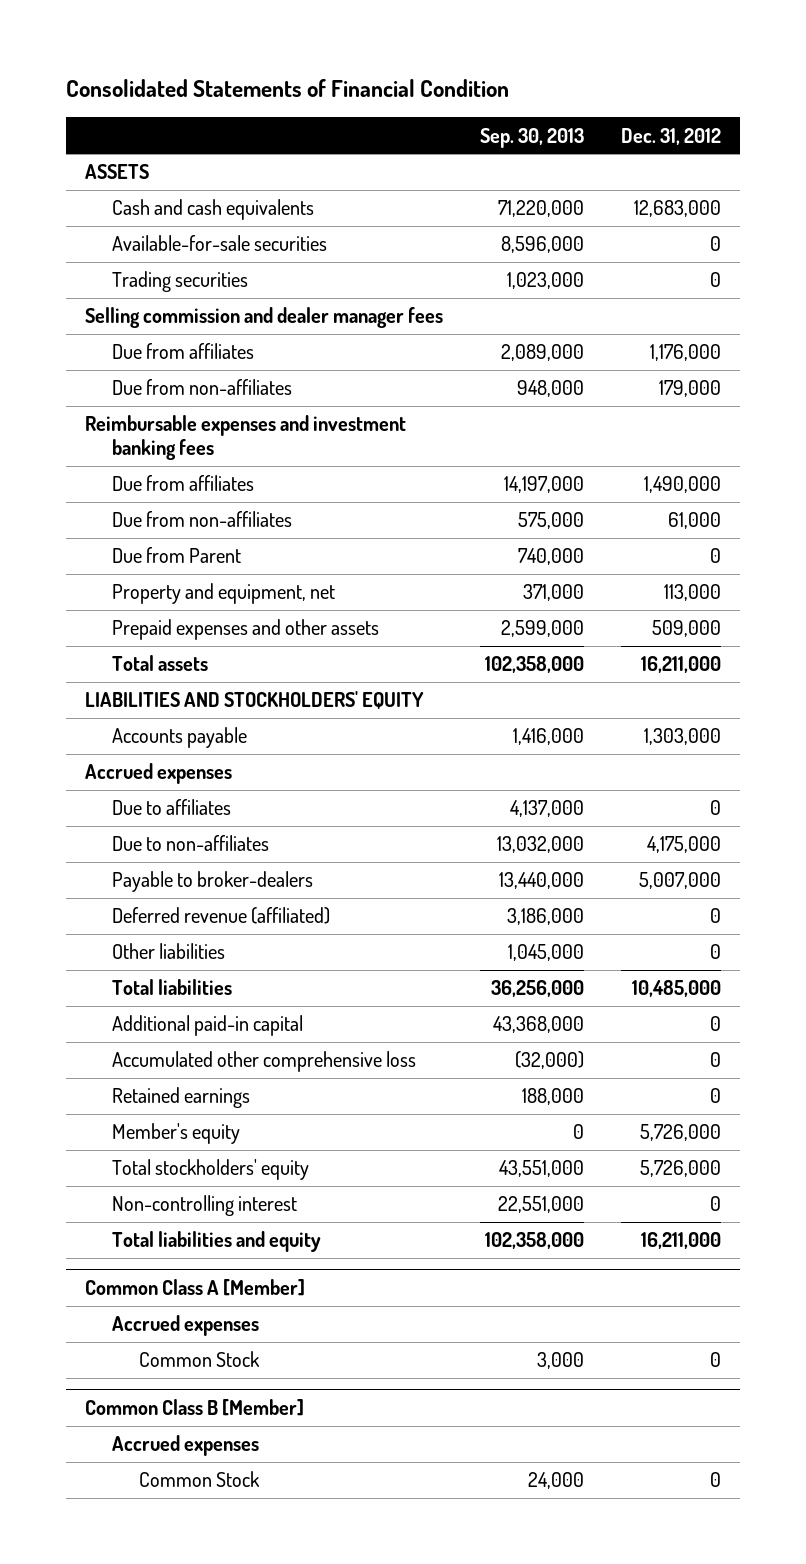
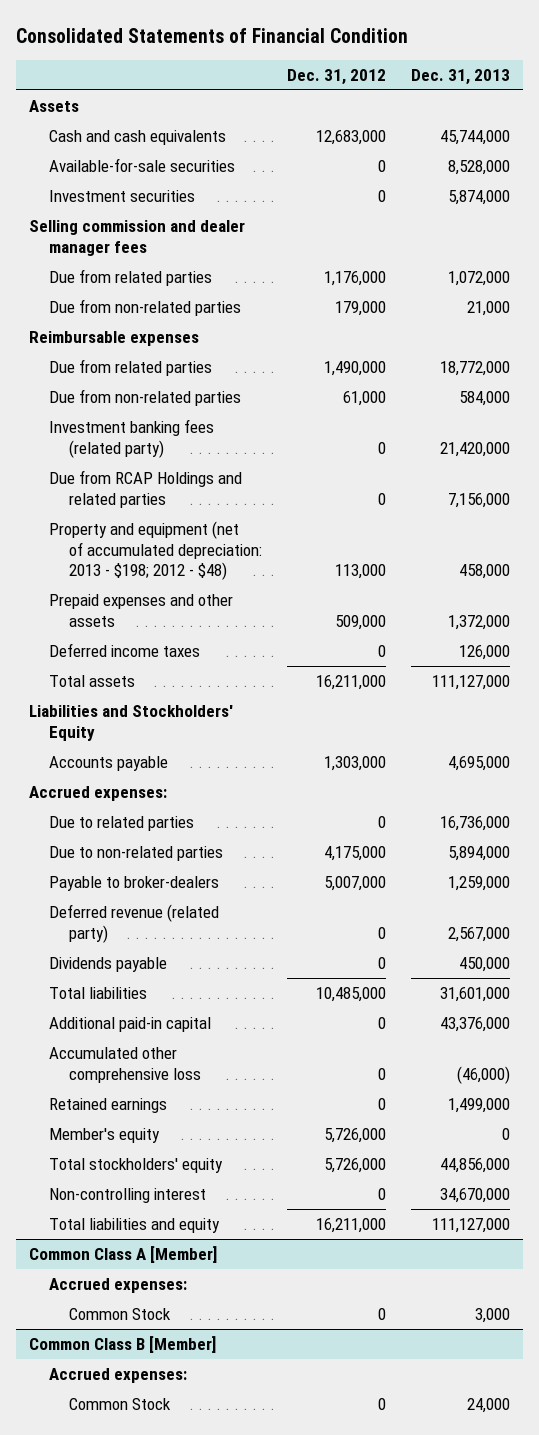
- | Sep. 30, 2013 | Dec. 31, 2012
+ | Dec. 31, 2012 | Dec. 31, 2013
- ASSETS
+ Assets
- Trading securities | 1,023,000 | 0
+ Investment securities | 0 | 5,874,000
- Due from affiliates | 2,089,000 | 1,176,000
- Due from non-affiliates | 948,000 | 179,000
- Reimbursable expenses and investment banking fees
- Due from affiliates | 14,197,000 | 1,490,000
- Due from non-affiliates | 575,000 | 61,000
- Due from Parent | 740,000 | 0
- Property and equipment, net | 371,000 | 113,000
+ Due from related parties | 1,176,000 | 1,072,000
+ Due from non-related parties | 179,000 | 21,000
+ Reimbursable expenses
+ Due from related parties | 1,490,000 | 18,772,000
+ Due from non-related parties | 61,000 | 584,000
+ Investment banking fees (related party) | 0 | 21,420,000
+ Due from RCAP Holdings and related parties | 0 | 7,156,000
+ Property and equipment (net of accumulated depreciation: 2013 - $198; 2012 - $48) | 113,000 | 458,000
+ Deferred income taxes | 0 | 126,000
- LIABILITIES AND STOCKHOLDERS' EQUITY
+ Liabilities and Stockholders' Equity
- Accrued expenses
- Due to affiliates | 4,137,000 | 0
- Due to non-affiliates | 13,032,000 | 4,175,000
+ Accrued expenses:
+ Due to related parties | 0 | 16,736,000
+ Due to non-related parties | 4,175,000 | 5,894,000
- Deferred revenue (affiliated) | 3,186,000 | 0
- Other liabilities | 1,045,000 | 0
+ Deferred revenue (related party) | 0 | 2,567,000
+ Dividends payable | 0 | 450,000
@ Common Class A [Member]
- Accrued expenses
+ Accrued expenses:
@ Common Class B [Member]
- Accrued expenses
+ Accrued expenses:

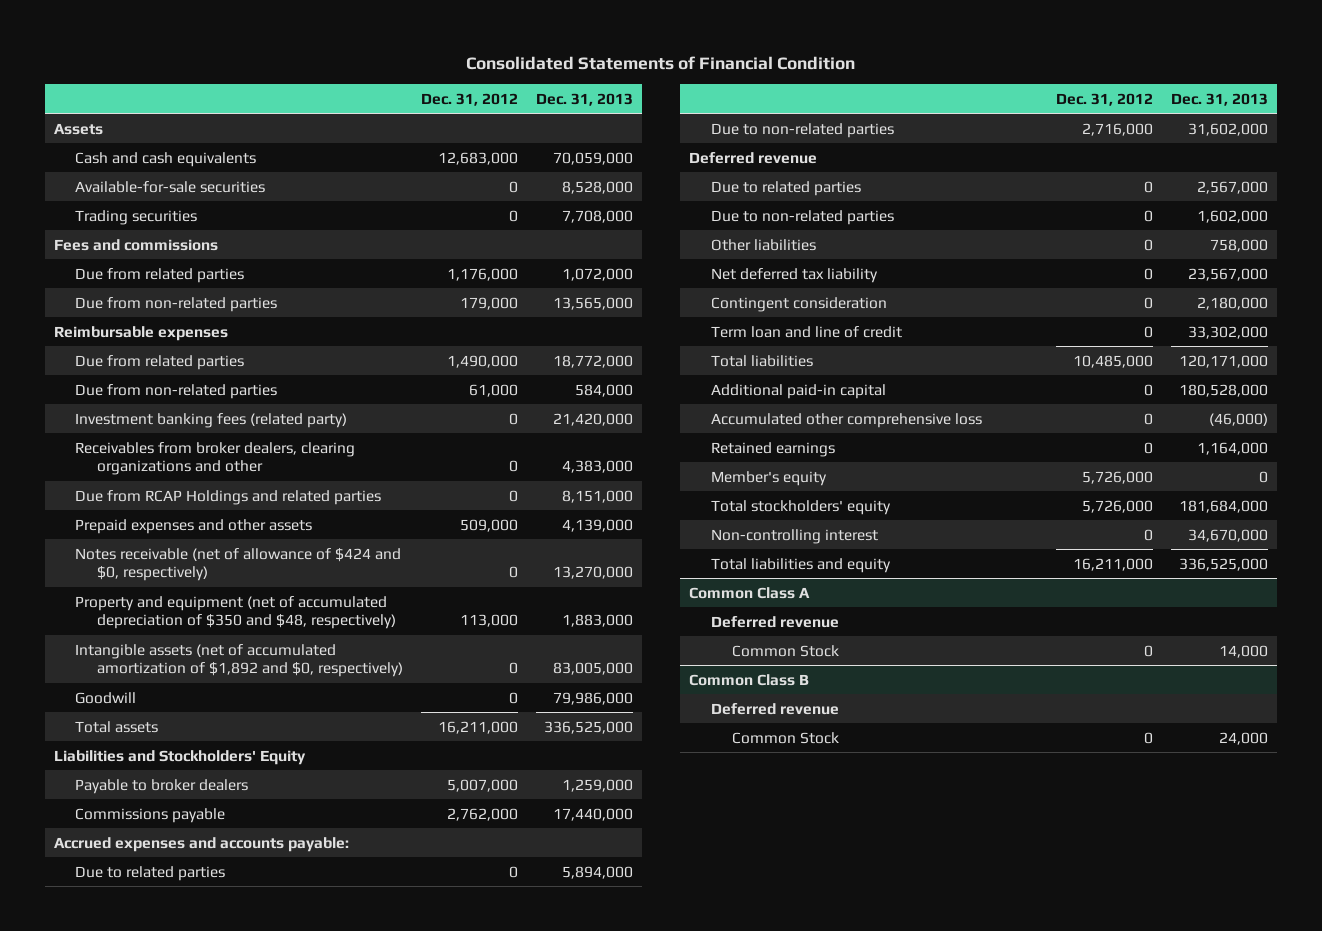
- Cash and cash equivalents | 12,683,000 | 45,744,000
+ Cash and cash equivalents | 12,683,000 | 70,059,000
- Investment securities | 0 | 5,874,000
- Selling commission and dealer manager fees
+ Trading securities | 0 | 7,708,000
+ Fees and commissions
- Due from non-related parties | 179,000 | 21,000
+ Due from non-related parties | 179,000 | 13,565,000
- Due from RCAP Holdings and related parties | 0 | 7,156,000
- Property and equipment (net of accumulated depreciation: 2013 - $198; 2012 - $48) | 113,000 | 458,000
- Prepaid expenses and other assets | 509,000 | 1,372,000
- Deferred income taxes | 0 | 126,000
- Total assets | 16,211,000 | 111,127,000
+ Receivables from broker dealers, clearing organizations and other | 0 | 4,383,000
+ Due from RCAP Holdings and related parties | 0 | 8,151,000
+ Prepaid expenses and other assets | 509,000 | 4,139,000
+ Notes receivable (net of allowance of $424 and $0, respectively) | 0 | 13,270,000
+ Property and equipment (net of accumulated depreciation of $350 and $48, respectively) | 113,000 | 1,883,000
+ Intangible assets (net of accumulated amortization of $1,892 and $0, respectively) | 0 | 83,005,000
+ Goodwill | 0 | 79,986,000
+ Total assets | 16,211,000 | 336,525,000
- Accounts payable | 1,303,000 | 4,695,000
- Accrued expenses:
- Due to related parties | 0 | 16,736,000
- Due to non-related parties | 4,175,000 | 5,894,000
- Payable to broker-dealers | 5,007,000 | 1,259,000
- Deferred revenue (related party) | 0 | 2,567,000
- Dividends payable | 0 | 450,000
- Total liabilities | 10,485,000 | 31,601,000
- Additional paid-in capital | 0 | 43,376,000
+ Payable to broker dealers | 5,007,000 | 1,259,000
+ Commissions payable | 2,762,000 | 17,440,000
+ Accrued expenses and accounts payable:
+ Due to related parties | 0 | 5,894,000
+ Due to non-related parties | 2,716,000 | 31,602,000
+ Deferred revenue
+ Due to related parties | 0 | 2,567,000
+ Due to non-related parties | 0 | 1,602,000
+ Other liabilities | 0 | 758,000
+ Net deferred tax liability | 0 | 23,567,000
+ Contingent consideration | 0 | 2,180,000
+ Term loan and line of credit | 0 | 33,302,000
+ Total liabilities | 10,485,000 | 120,171,000
+ Additional paid-in capital | 0 | 180,528,000
- Retained earnings | 0 | 1,499,000
+ Retained earnings | 0 | 1,164,000
- Total stockholders' equity | 5,726,000 | 44,856,000
+ Total stockholders' equity | 5,726,000 | 181,684,000
- Total liabilities and equity | 16,211,000 | 111,127,000
- Common Class A [Member]
- Accrued expenses:
- Common Stock | 0 | 3,000
- Common Class B [Member]
- Accrued expenses:
+ Total liabilities and equity | 16,211,000 | 336,525,000
+ Common Class A
+ Deferred revenue
+ Common Stock | 0 | 14,000
+ Common Class B
+ Deferred revenue

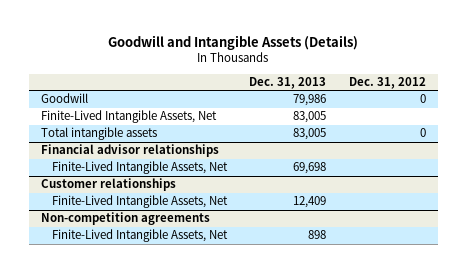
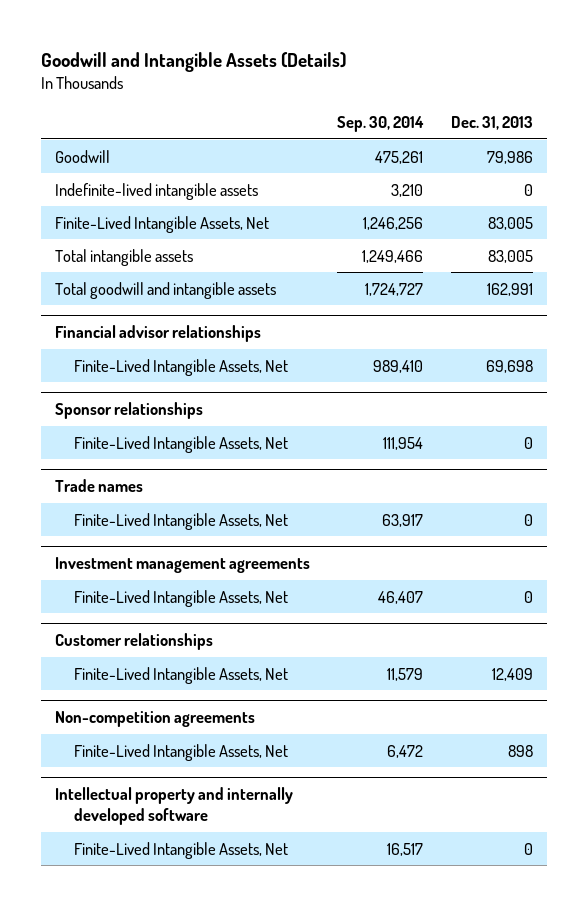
- | Dec. 31, 2013 | Dec. 31, 2012
+ | Sep. 30, 2014 | Dec. 31, 2013
+ Indefinite-lived intangible assets | 3,210 | 0
+ Total goodwill and intangible assets | 1,724,727 | 162,991
+ Sponsor relationships
+ Finite-Lived Intangible Assets, Net | 111,954 | 0
+ Trade names
+ Finite-Lived Intangible Assets, Net | 63,917 | 0
+ Investment management agreements
+ Finite-Lived Intangible Assets, Net | 46,407 | 0
+ Intellectual property and internally developed software
+ Finite-Lived Intangible Assets, Net | 16,517 | 0

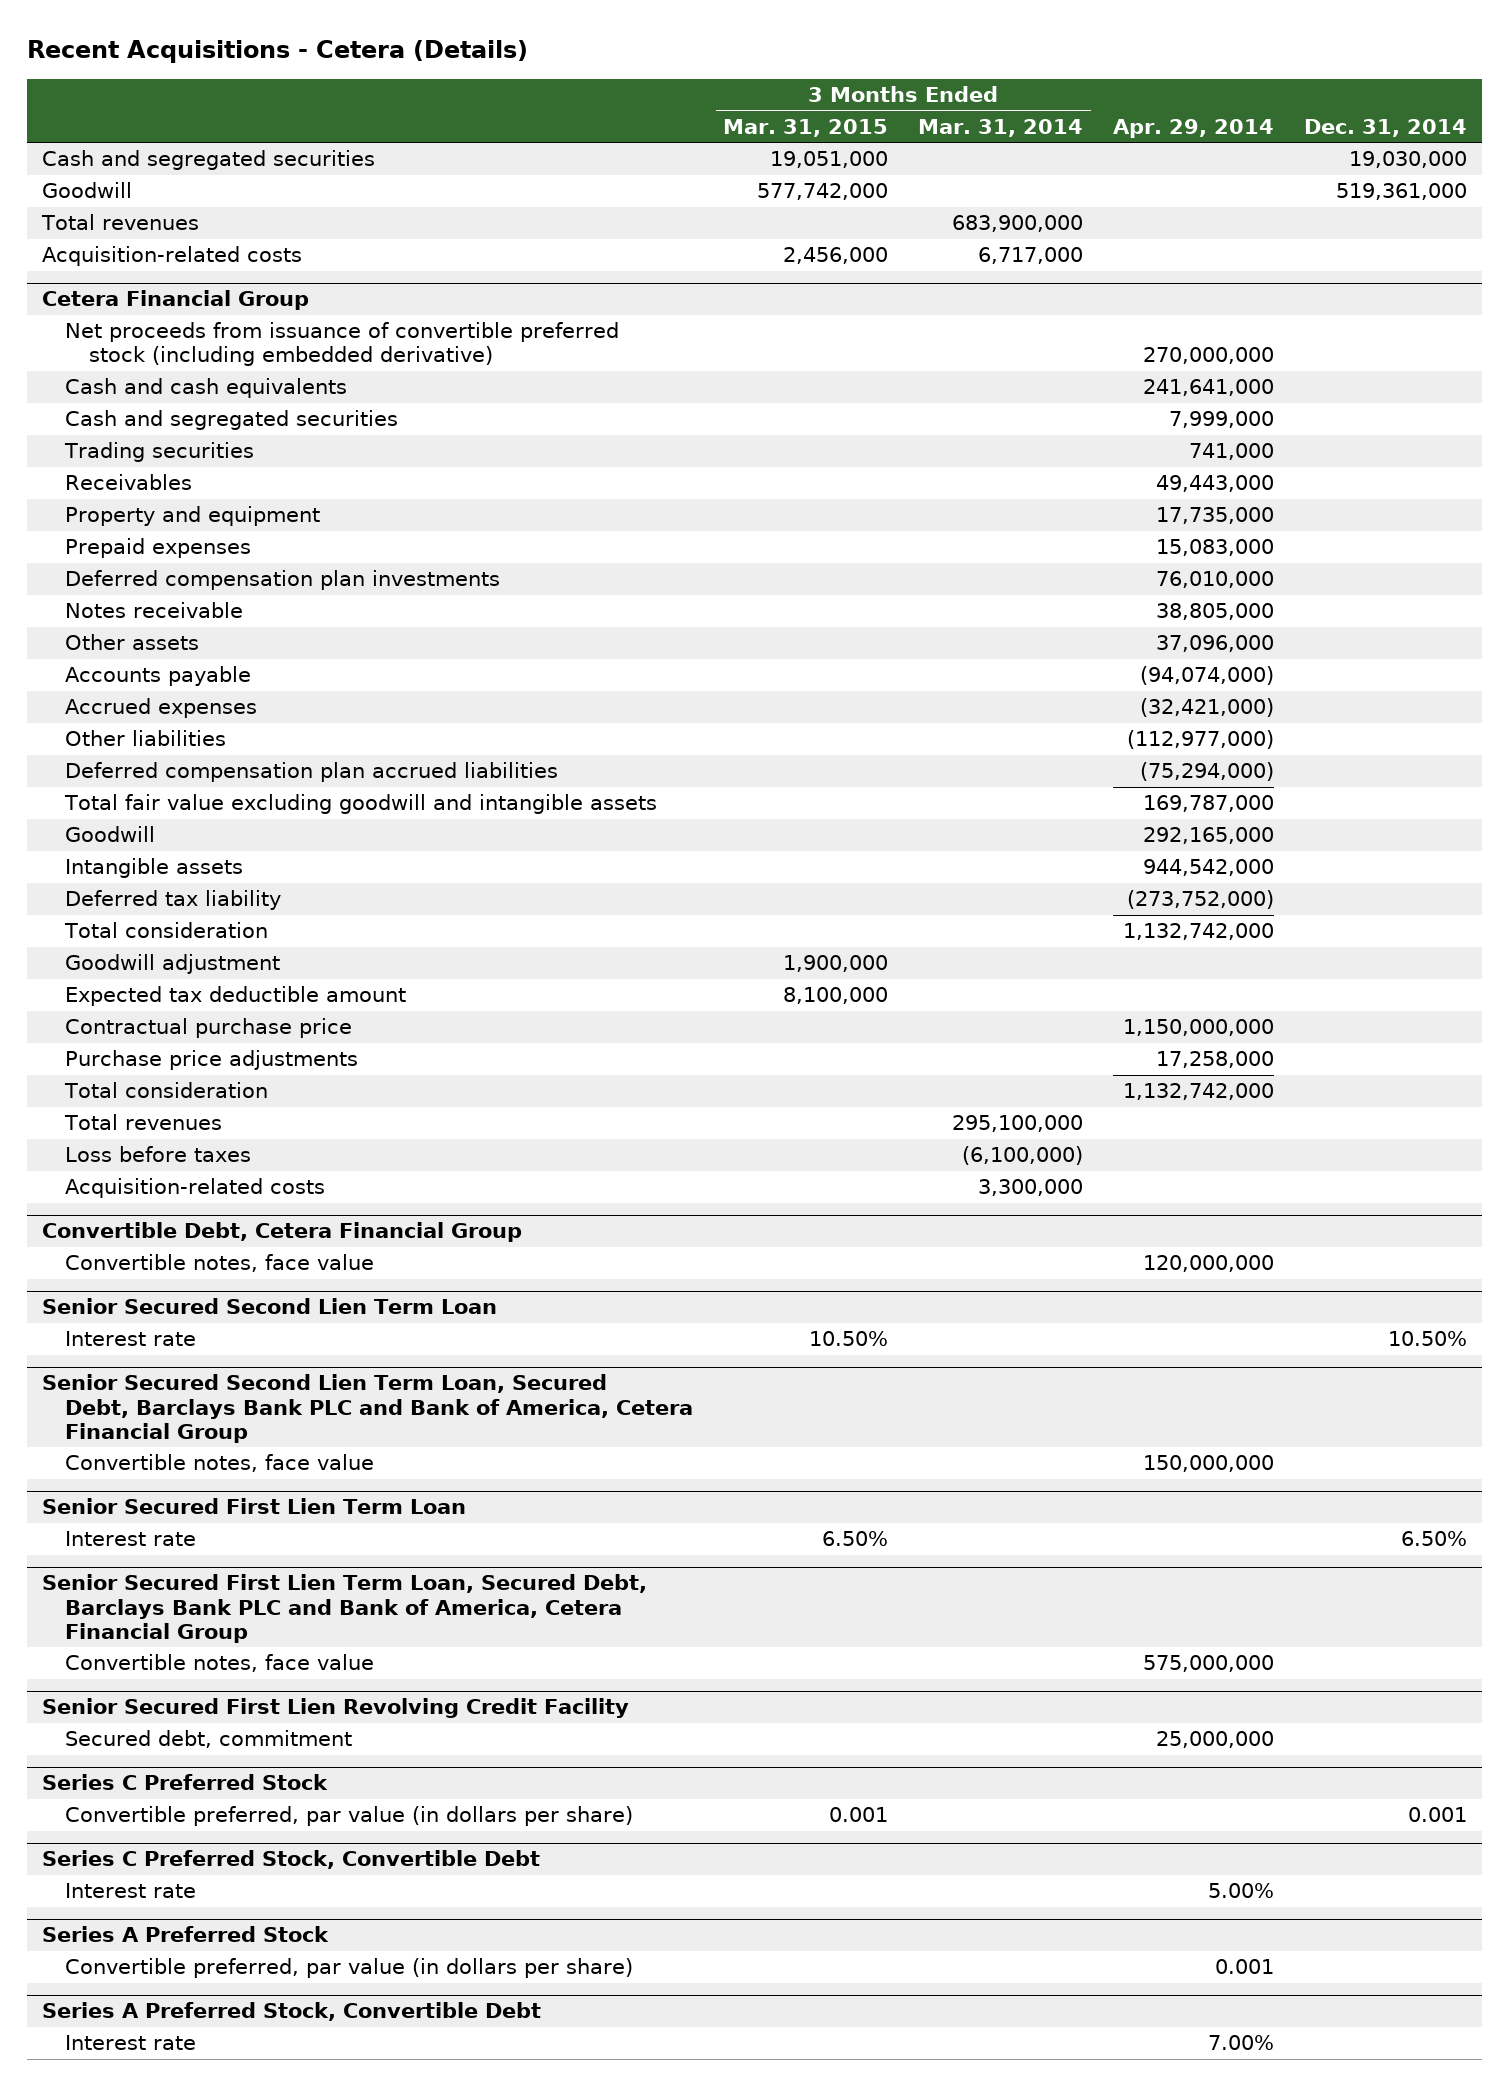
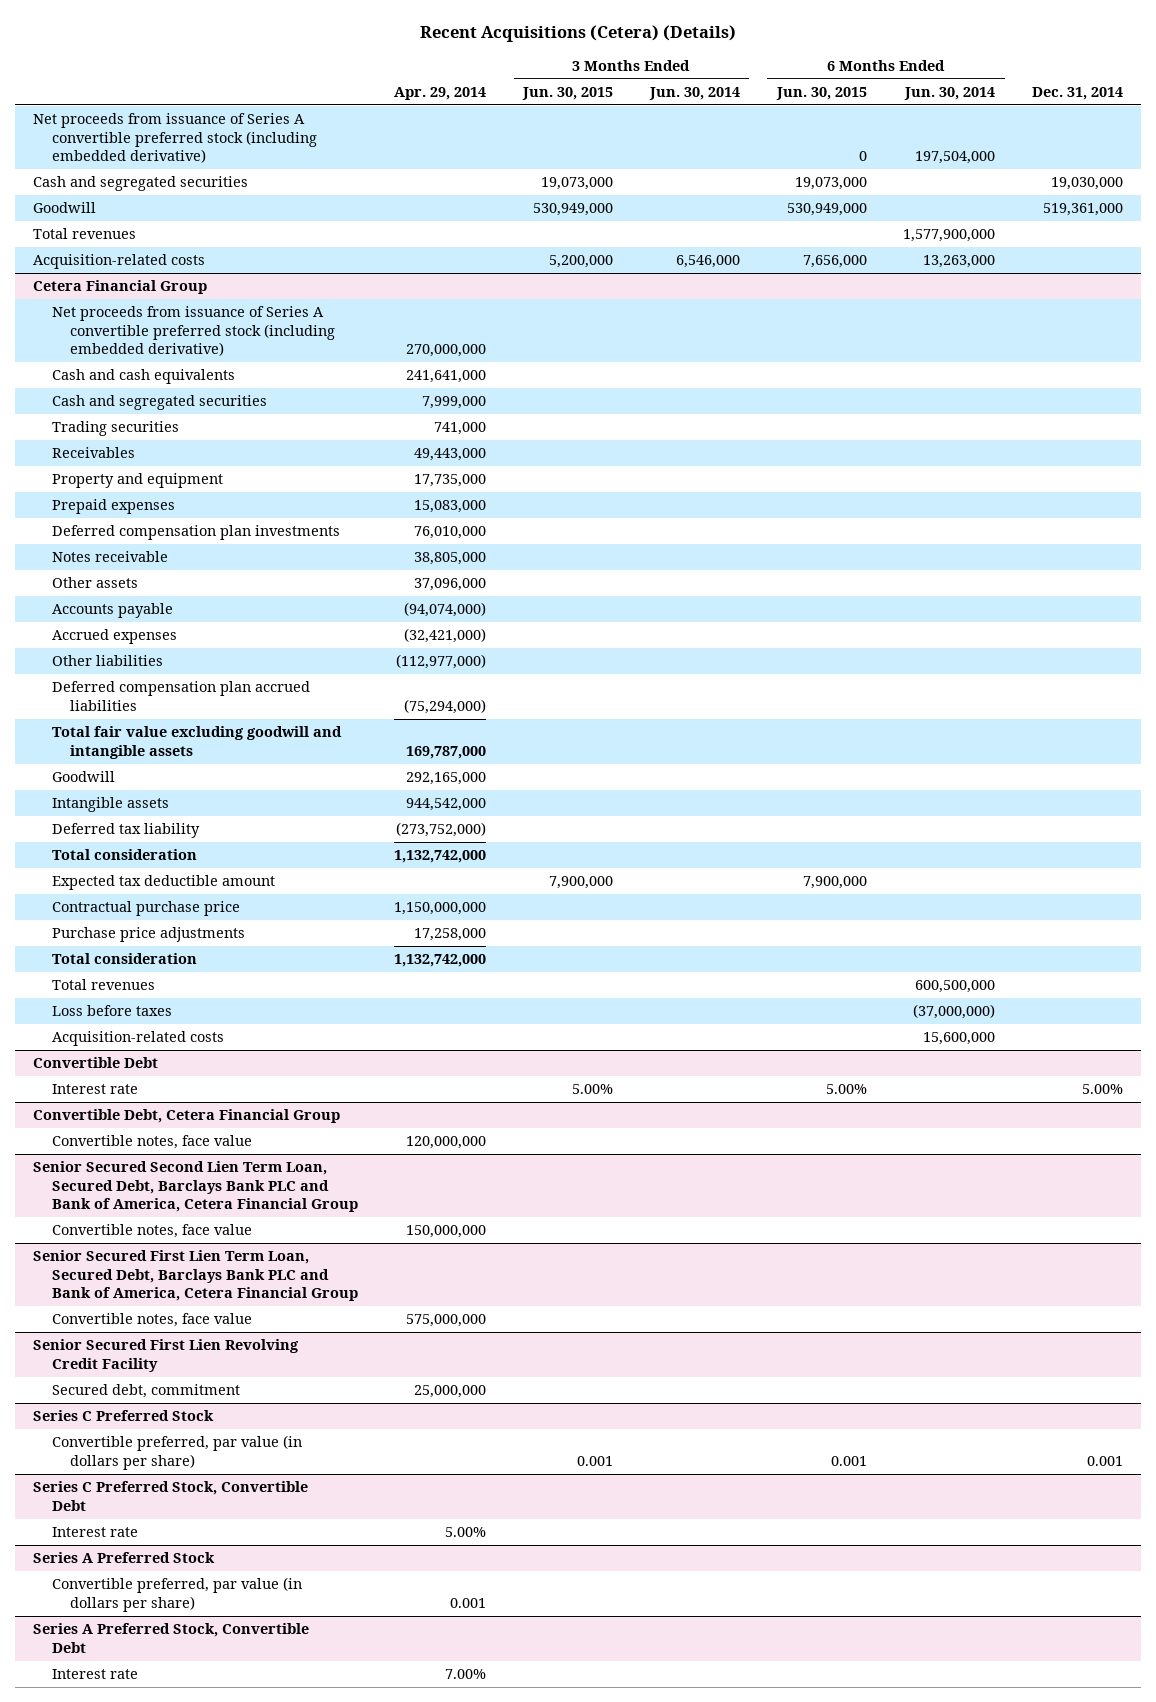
- Recent Acquisitions - Cetera (Details)
+ Recent Acquisitions (Cetera) (Details)
- | 3 Months Ended Mar. 31, 2015 | 3 Months Ended Mar. 31, 2014 | Apr. 29, 2014 | Dec. 31, 2014
+ | Apr. 29, 2014 | 3 Months Ended Jun. 30, 2015 | 3 Months Ended Jun. 30, 2014 | 6 Months Ended Jun. 30, 2015 | 6 Months Ended Jun. 30, 2014 | Dec. 31, 2014
+ Net proceeds from issuance of Series A convertible preferred stock (including embedded derivative) | | | | 0 | 197,504,000 |
@ Cetera Financial Group
- Net proceeds from issuance of convertible preferred stock (including embedded derivative) | | | 270,000,000 |
+ Net proceeds from issuance of Series A convertible preferred stock (including embedded derivative) | 270,000,000 | | | | |
- Goodwill adjustment | 1,900,000 | | |
+ Convertible Debt
+ Interest rate | | 5.00% | | 5.00% | | 5.00%
- Senior Secured Second Lien Term Loan
- Interest rate | 10.50% | | | 10.50%
- Senior Secured First Lien Term Loan
- Interest rate | 6.50% | | | 6.50%

